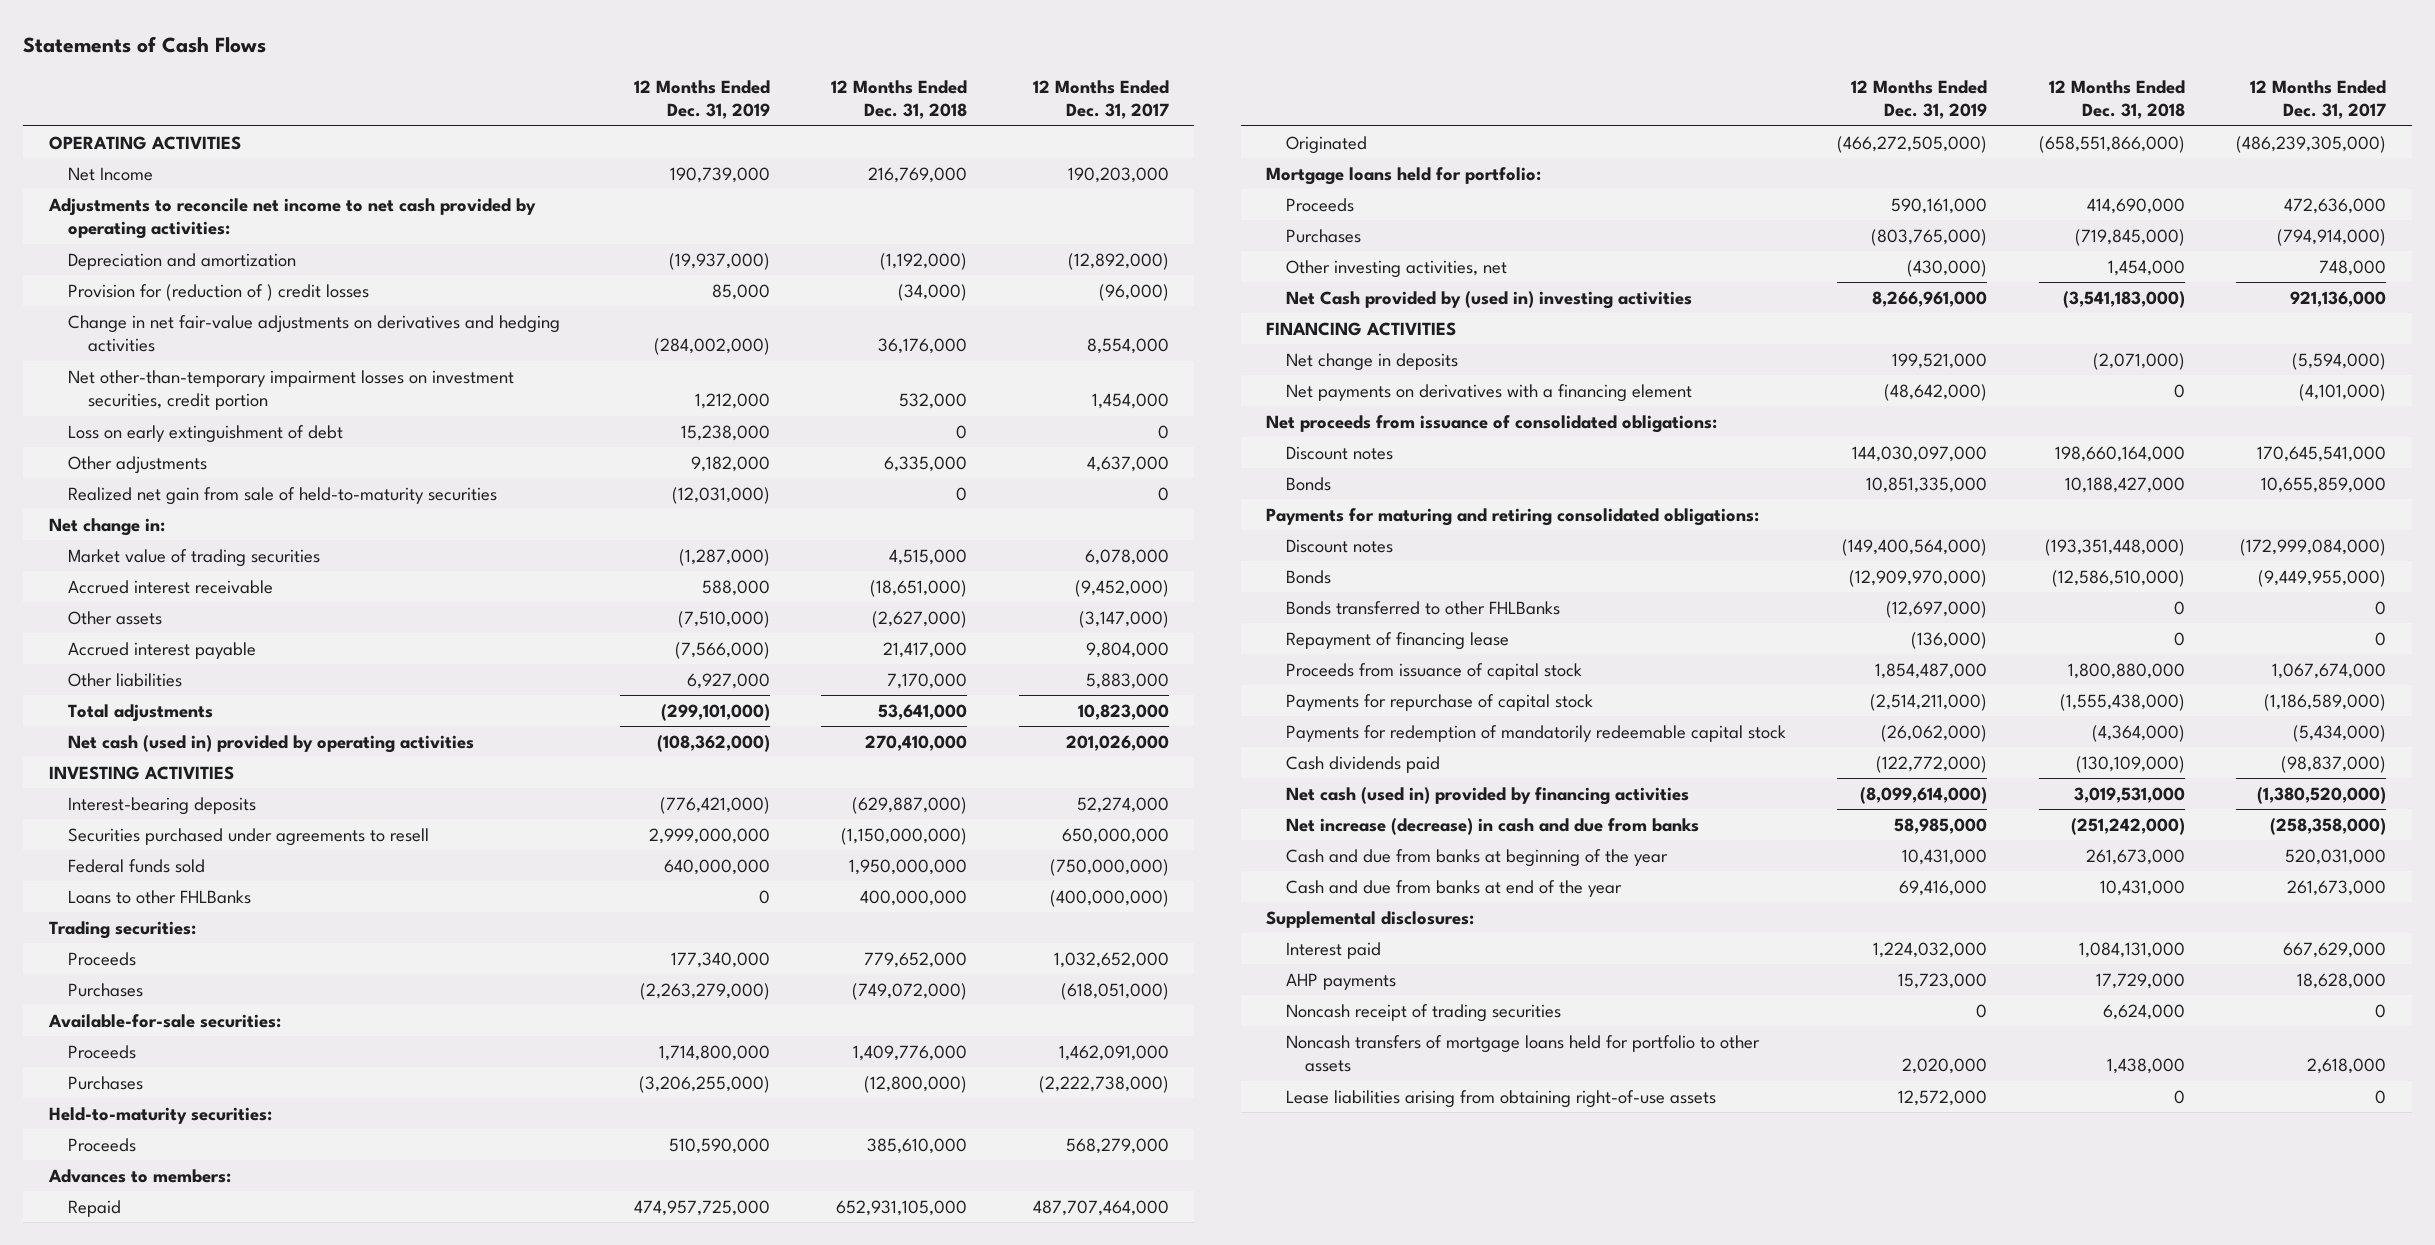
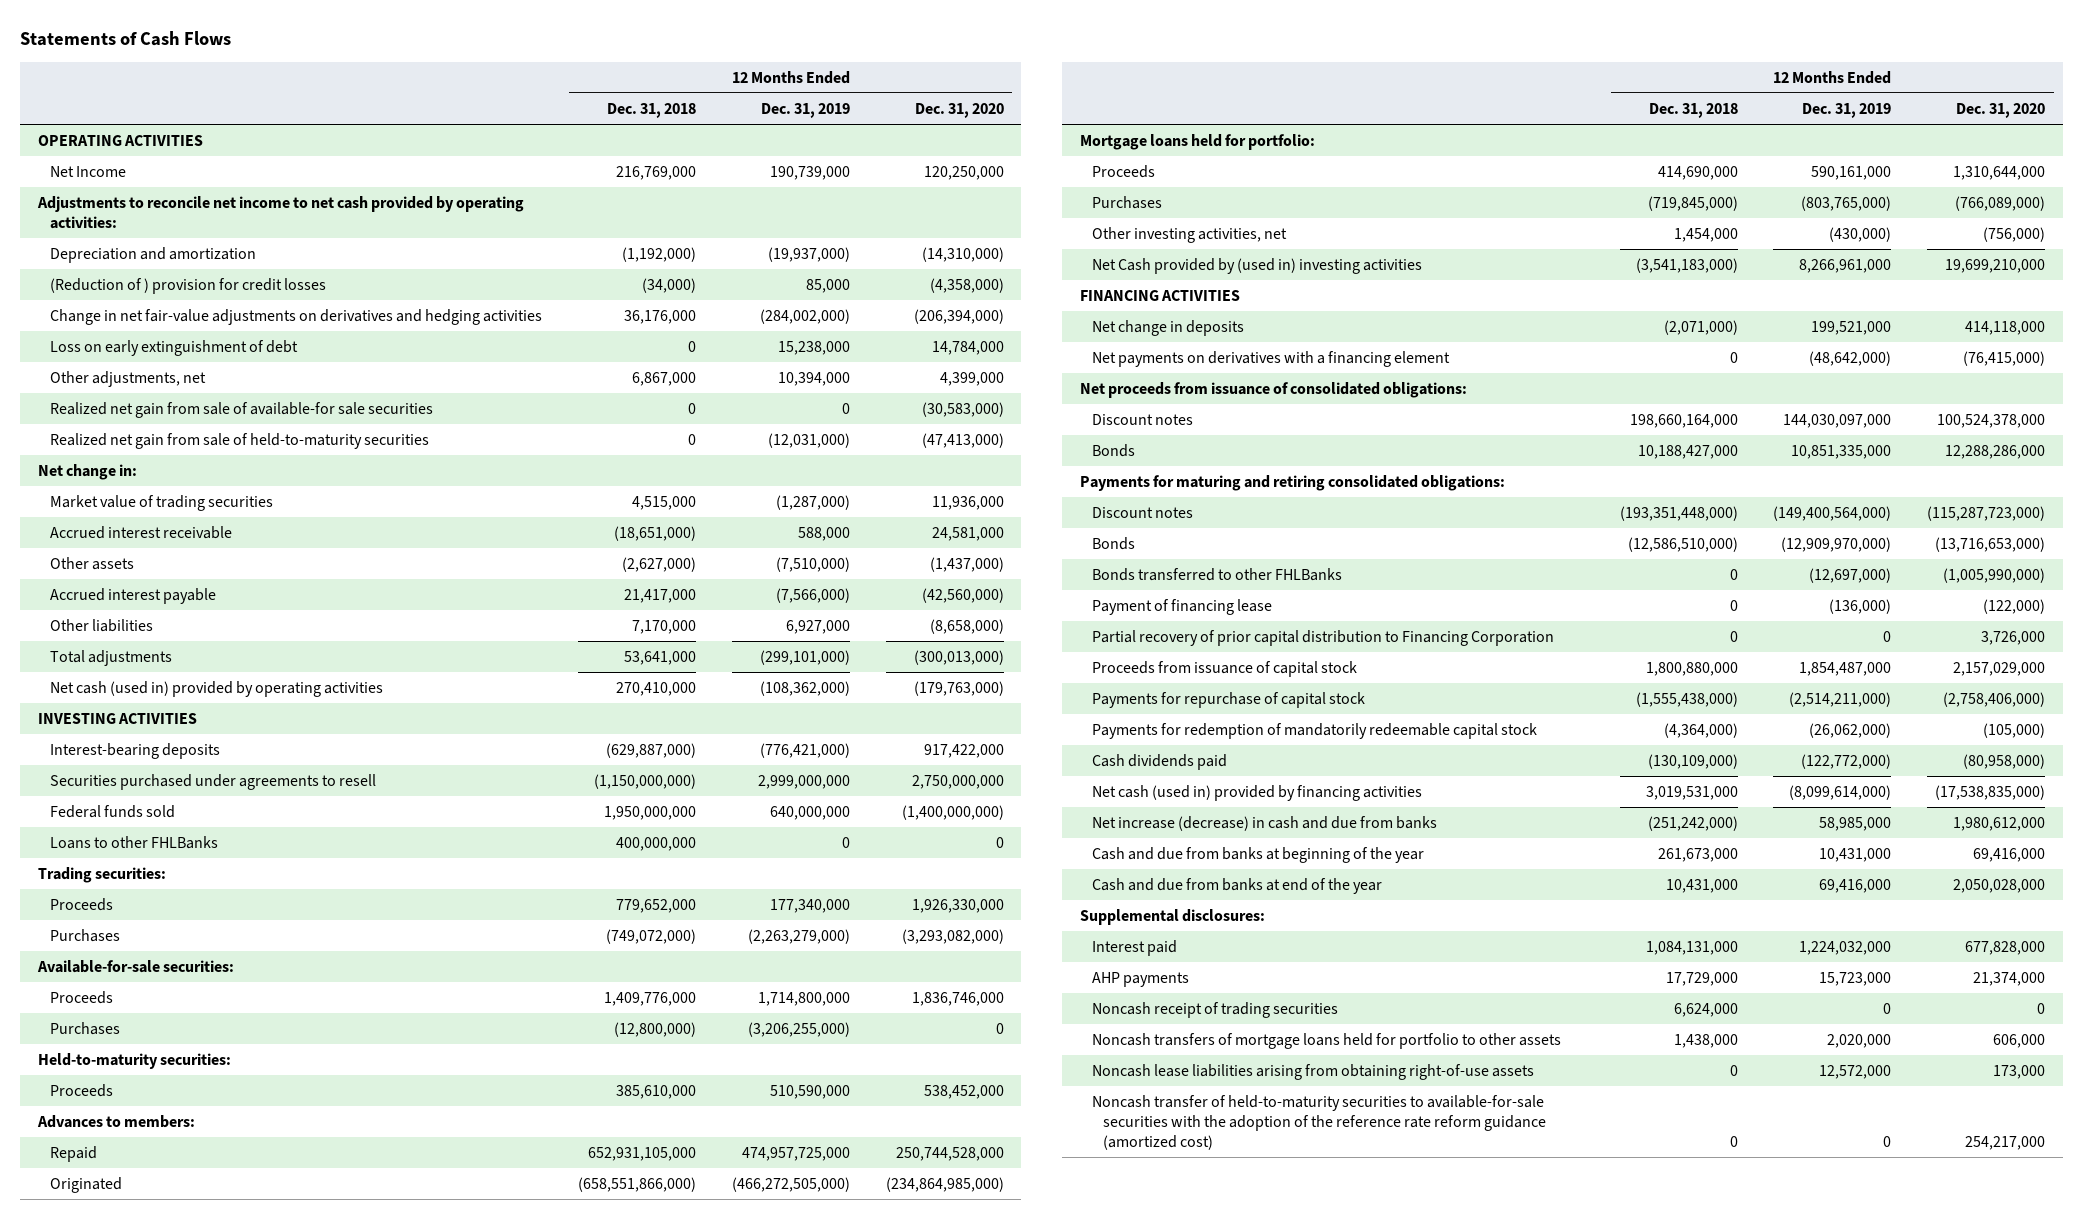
- | 12 Months Ended Dec. 31, 2019 | 12 Months Ended Dec. 31, 2018 | 12 Months Ended Dec. 31, 2017
+ | 12 Months Ended Dec. 31, 2018 | 12 Months Ended Dec. 31, 2019 | 12 Months Ended Dec. 31, 2020
- Provision for (reduction of ) credit losses | 85,000 | (34,000) | (96,000)
+ (Reduction of ) provision for credit losses | (34,000) | 85,000 | (4,358,000)
- Net other-than-temporary impairment losses on investment securities, credit portion | 1,212,000 | 532,000 | 1,454,000
- Other adjustments | 9,182,000 | 6,335,000 | 4,637,000
+ Other adjustments, net | 6,867,000 | 10,394,000 | 4,399,000
+ Realized net gain from sale of available-for sale securities | 0 | 0 | (30,583,000)
- Repayment of financing lease | (136,000) | 0 | 0
+ Payment of financing lease | 0 | (136,000) | (122,000)
+ Partial recovery of prior capital distribution to Financing Corporation | 0 | 0 | 3,726,000
- Lease liabilities arising from obtaining right-of-use assets | 12,572,000 | 0 | 0
+ Noncash lease liabilities arising from obtaining right-of-use assets | 0 | 12,572,000 | 173,000
+ Noncash transfer of held-to-maturity securities to available-for-sale securities with the adoption of the reference rate reform guidance (amortized cost) | 0 | 0 | 254,217,000

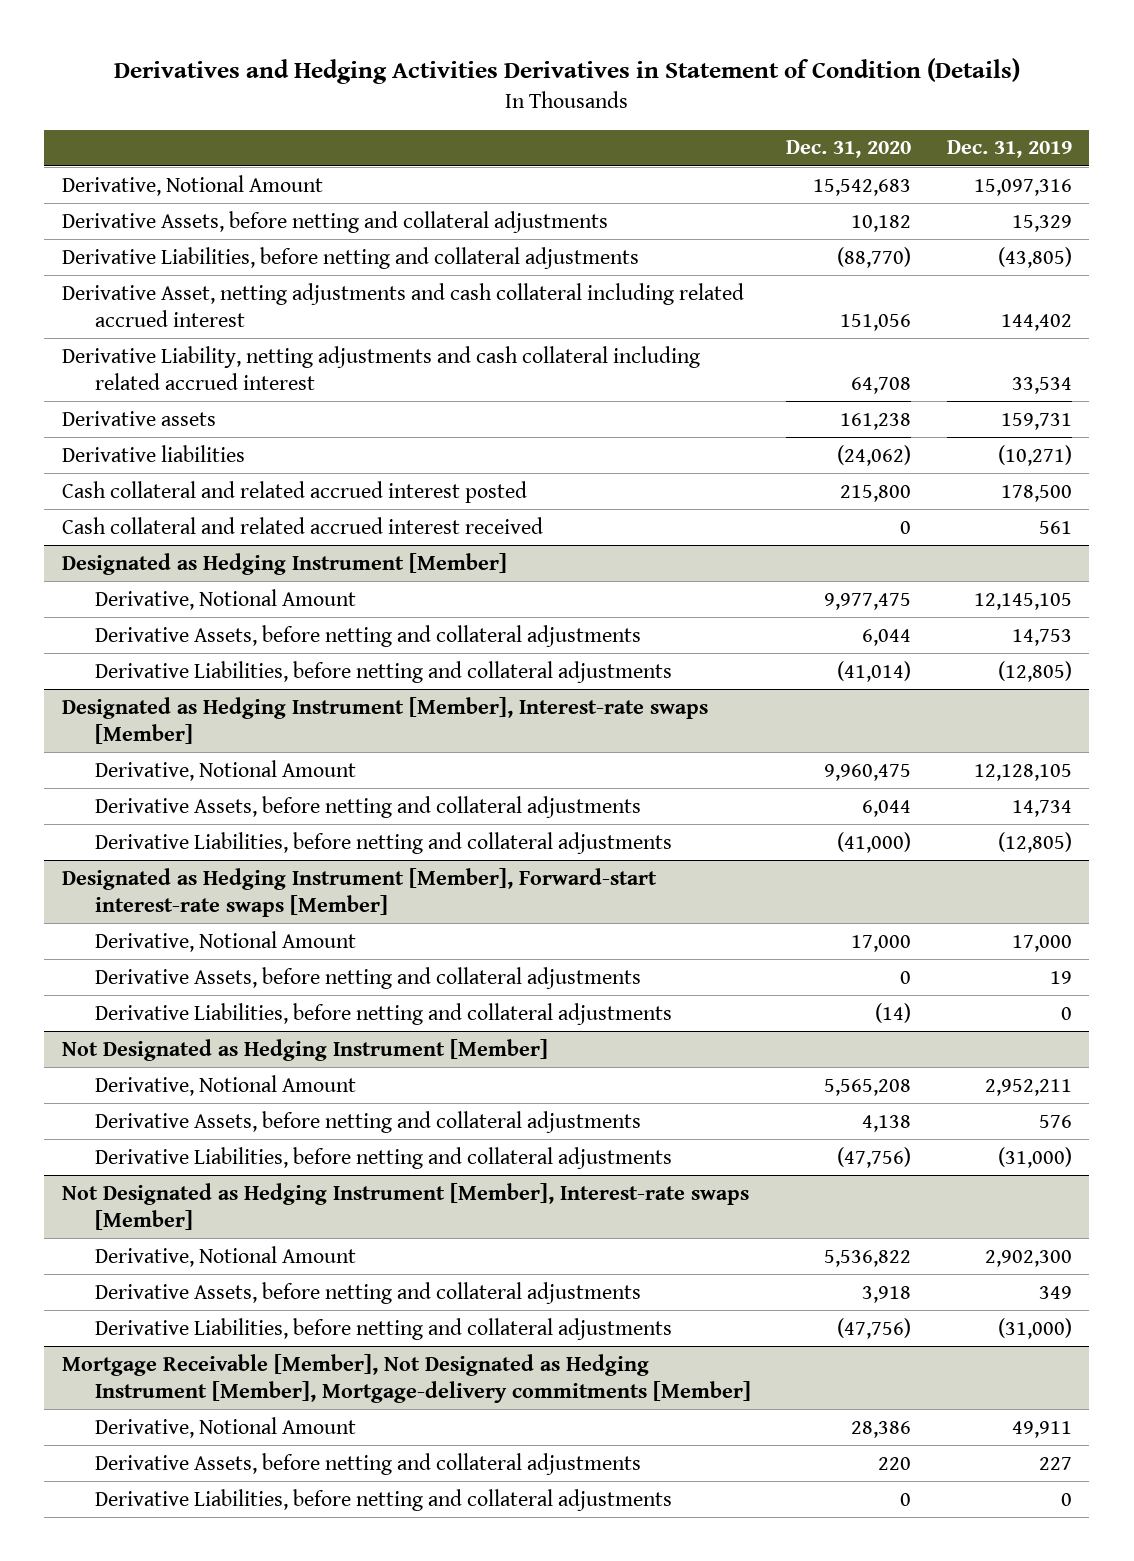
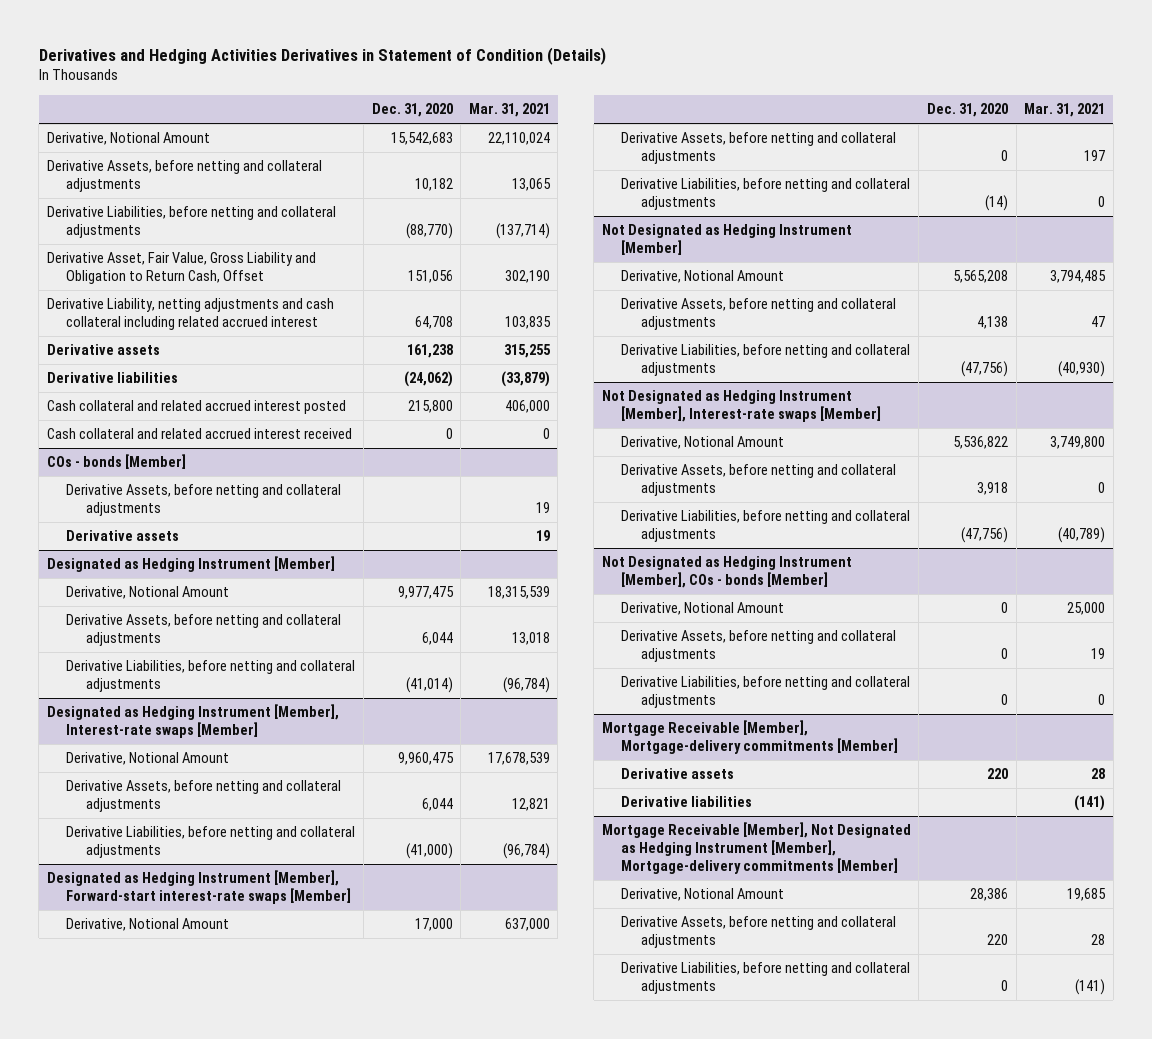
- | Dec. 31, 2020 | Dec. 31, 2019
+ | Dec. 31, 2020 | Mar. 31, 2021
- Derivative Asset, netting adjustments and cash collateral including related accrued interest | 151,056 | 144,402
+ Derivative Asset, Fair Value, Gross Liability and Obligation to Return Cash, Offset | 151,056 | 302,190
+ COs - bonds [Member]
+ Derivative Assets, before netting and collateral adjustments | | 19
+ Derivative assets | | 19
+ Not Designated as Hedging Instrument [Member], COs - bonds [Member]
+ Derivative, Notional Amount | 0 | 25,000
+ Derivative Assets, before netting and collateral adjustments | 0 | 19
+ Derivative Liabilities, before netting and collateral adjustments | 0 | 0
+ Mortgage Receivable [Member], Mortgage-delivery commitments [Member]
+ Derivative assets | 220 | 28
+ Derivative liabilities | | (141)

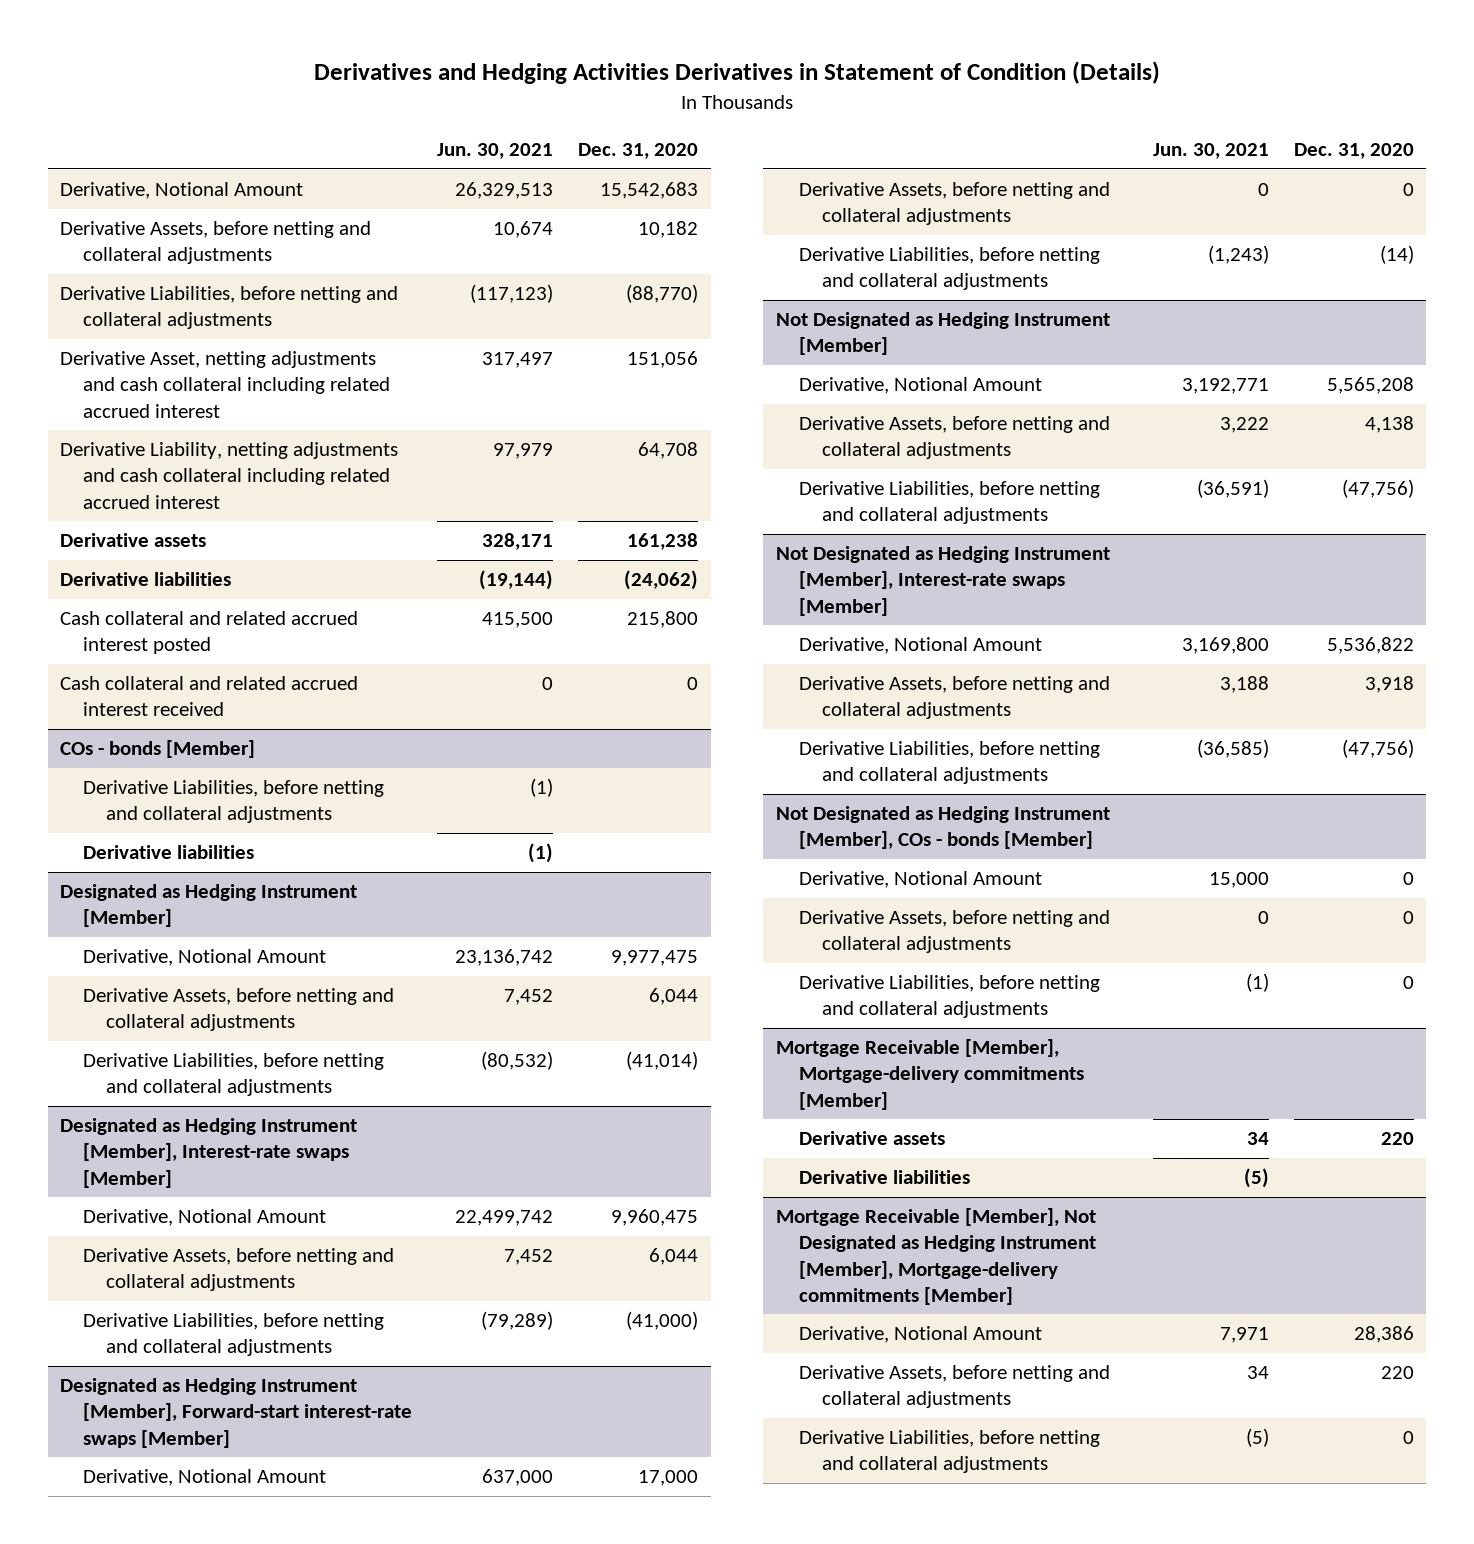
- | Dec. 31, 2020 | Mar. 31, 2021
+ | Jun. 30, 2021 | Dec. 31, 2020
- Derivative Asset, Fair Value, Gross Liability and Obligation to Return Cash, Offset | 151,056 | 302,190
+ Derivative Asset, netting adjustments and cash collateral including related accrued interest | 317,497 | 151,056
@ COs - bonds [Member]
- Derivative Assets, before netting and collateral adjustments | | 19
- Derivative assets | | 19
+ Derivative Liabilities, before netting and collateral adjustments | (1) |
+ Derivative liabilities | (1) |

